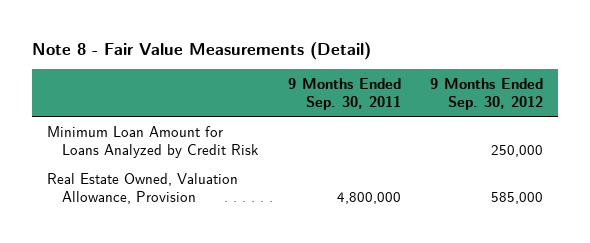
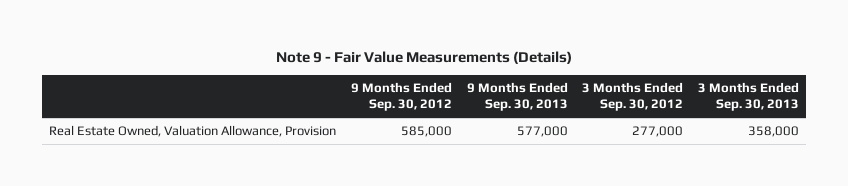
- Note 8 - Fair Value Measurements (Detail)
+ Note 9 - Fair Value Measurements (Details)
- | 9 Months Ended Sep. 30, 2011 | 9 Months Ended Sep. 30, 2012
+ | 9 Months Ended Sep. 30, 2012 | 9 Months Ended Sep. 30, 2013 | 3 Months Ended Sep. 30, 2012 | 3 Months Ended Sep. 30, 2013
- Minimum Loan Amount for Loans Analyzed by Credit Risk | | 250,000

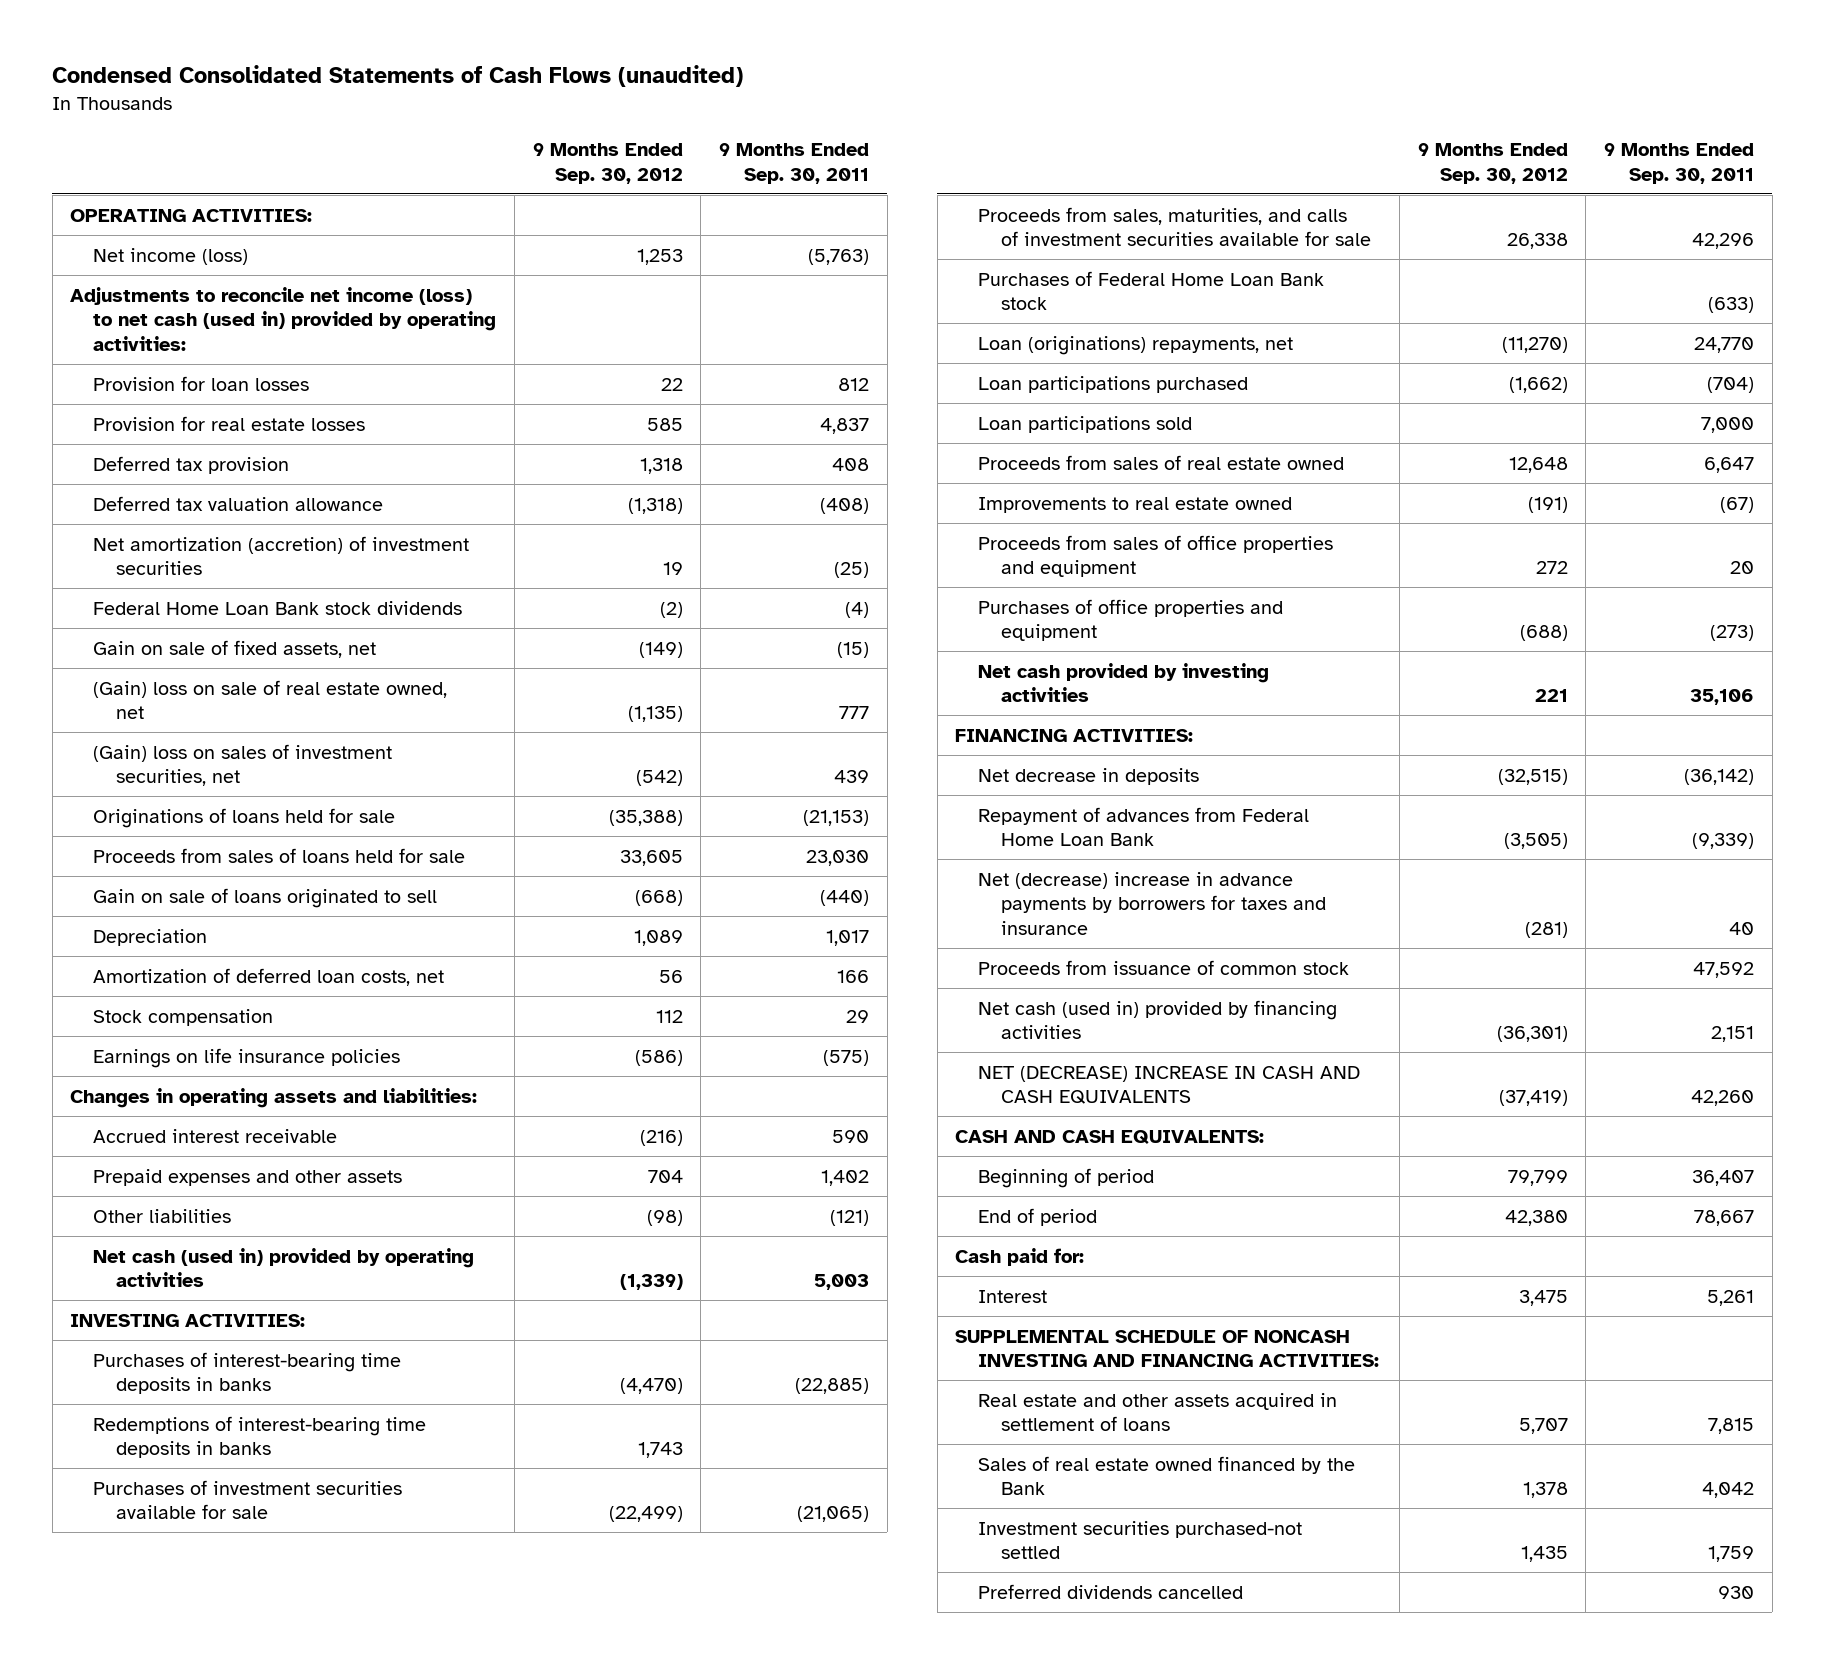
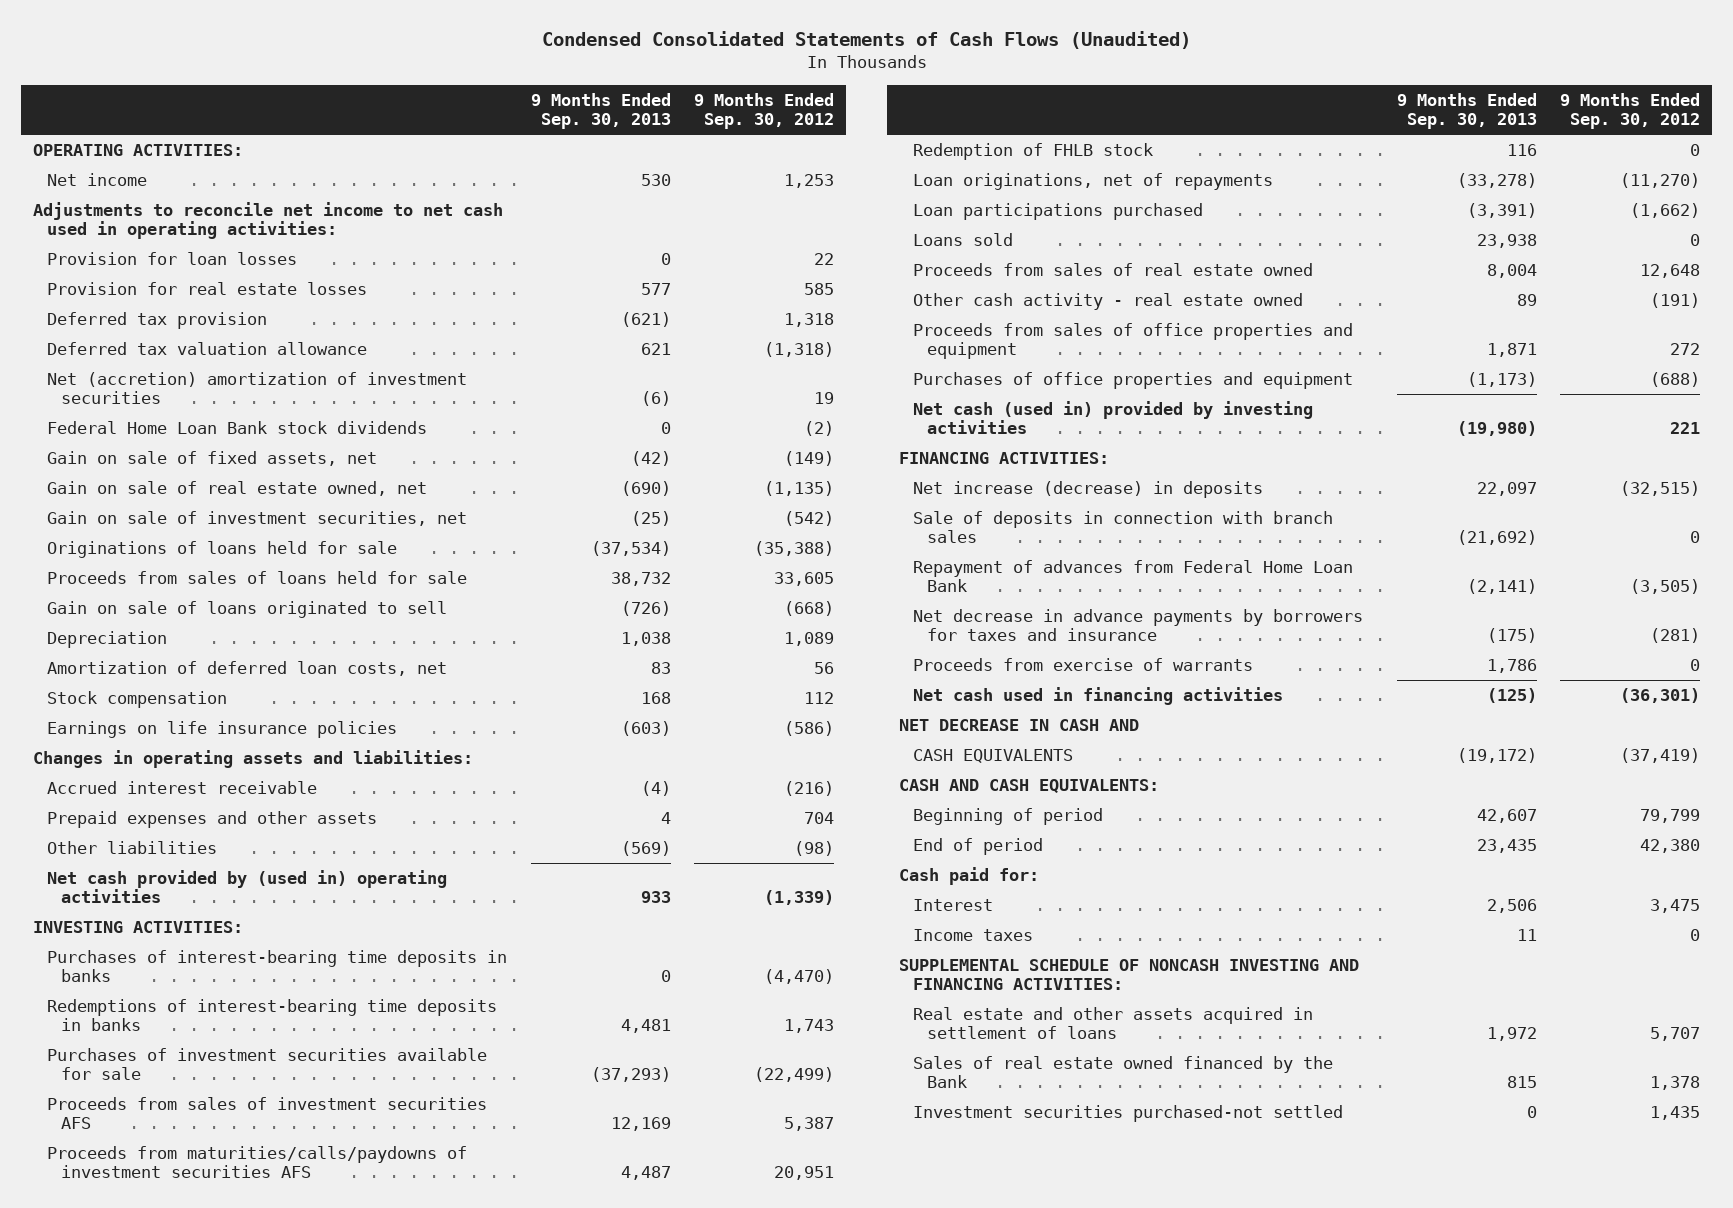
- Condensed Consolidated Statements of Cash Flows (unaudited)
+ Condensed Consolidated Statements of Cash Flows (Unaudited)
- | 9 Months Ended Sep. 30, 2012 | 9 Months Ended Sep. 30, 2011
+ | 9 Months Ended Sep. 30, 2013 | 9 Months Ended Sep. 30, 2012
- Net income (loss) | 1,253 | (5,763)
- Adjustments to reconcile net income (loss) to net cash (used in) provided by operating activities:
+ Net income | 530 | 1,253
+ Adjustments to reconcile net income to net cash used in operating activities:
- Net amortization (accretion) of investment securities | 19 | (25)
+ Net (accretion) amortization of investment securities | (6) | 19
- (Gain) loss on sale of real estate owned, net | (1,135) | 777
- (Gain) loss on sales of investment securities, net | (542) | 439
+ Gain on sale of real estate owned, net | (690) | (1,135)
+ Gain on sale of investment securities, net | (25) | (542)
- Net cash (used in) provided by operating activities | (1,339) | 5,003
+ Net cash provided by (used in) operating activities | 933 | (1,339)
- Proceeds from sales, maturities, and calls of investment securities available for sale | 26,338 | 42,296
- Purchases of Federal Home Loan Bank stock | | (633)
- Loan (originations) repayments, net | (11,270) | 24,770
+ Proceeds from sales of investment securities AFS | 12,169 | 5,387
+ Proceeds from maturities/calls/paydowns of investment securities AFS | 4,487 | 20,951
+ Redemption of FHLB stock | 116 | 0
+ Loan originations, net of repayments | (33,278) | (11,270)
- Loan participations sold | | 7,000
+ Loans sold | 23,938 | 0
- Improvements to real estate owned | (191) | (67)
+ Other cash activity - real estate owned | 89 | (191)
- Net cash provided by investing activities | 221 | 35,106
+ Net cash (used in) provided by investing activities | (19,980) | 221
- Net decrease in deposits | (32,515) | (36,142)
+ Net increase (decrease) in deposits | 22,097 | (32,515)
+ Sale of deposits in connection with branch sales | (21,692) | 0
- Net (decrease) increase in advance payments by borrowers for taxes and insurance | (281) | 40
- Proceeds from issuance of common stock | | 47,592
- Net cash (used in) provided by financing activities | (36,301) | 2,151
- NET (DECREASE) INCREASE IN CASH AND CASH EQUIVALENTS | (37,419) | 42,260
+ Net decrease in advance payments by borrowers for taxes and insurance | (175) | (281)
+ Proceeds from exercise of warrants | 1,786 | 0
+ Net cash used in financing activities | (125) | (36,301)
+ NET DECREASE IN CASH AND
+ CASH EQUIVALENTS | (19,172) | (37,419)
+ Income taxes | 11 | 0
- Preferred dividends cancelled | | 930

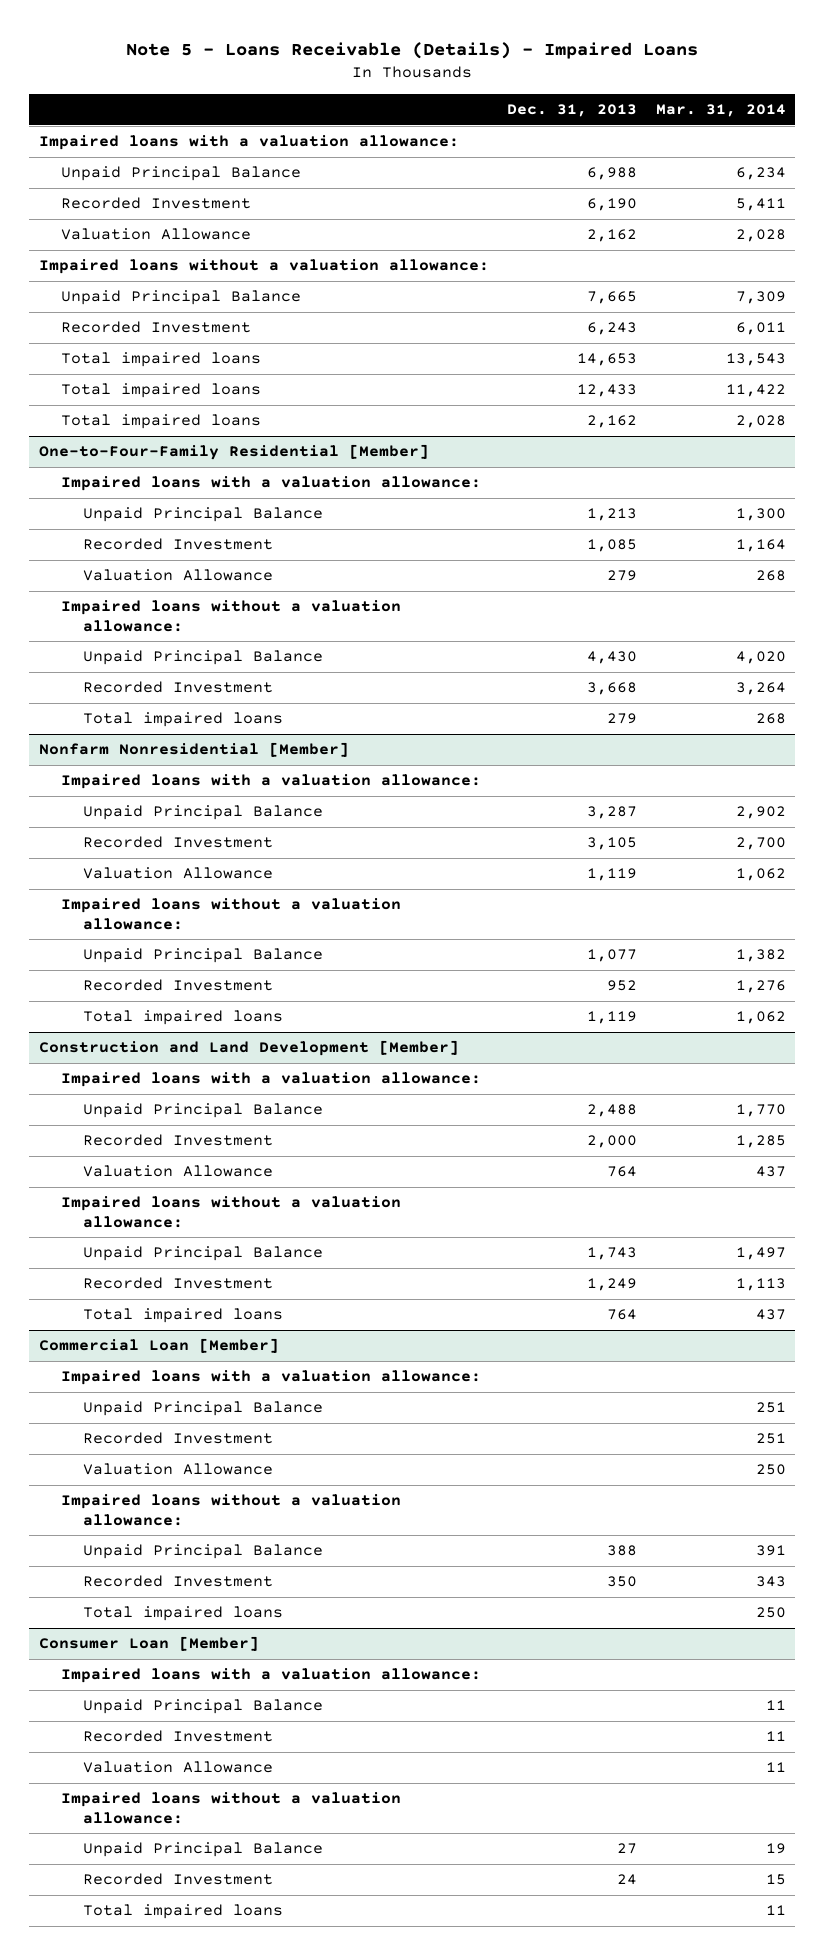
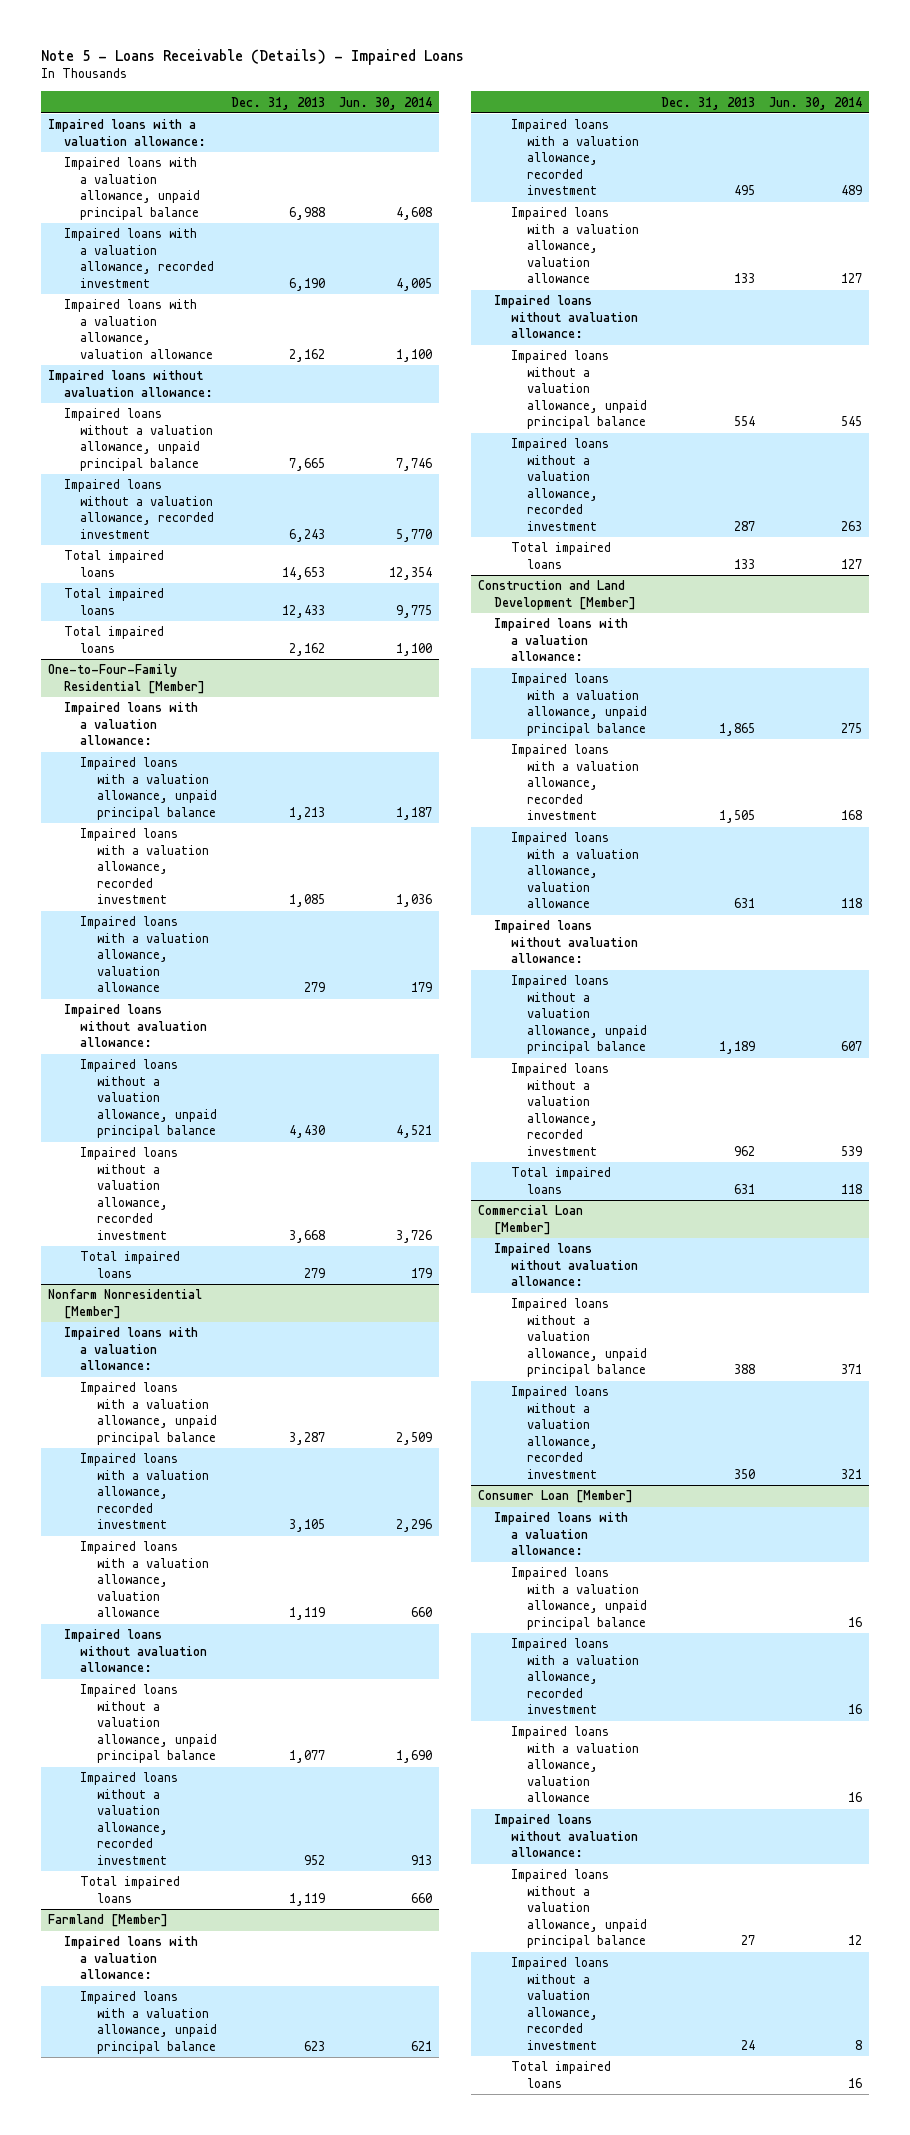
- | Dec. 31, 2013 | Mar. 31, 2014
+ | Dec. 31, 2013 | Jun. 30, 2014
- Unpaid Principal Balance | 6,988 | 6,234
- Recorded Investment | 6,190 | 5,411
- Valuation Allowance | 2,162 | 2,028
- Impaired loans without a valuation allowance:
- Unpaid Principal Balance | 7,665 | 7,309
- Recorded Investment | 6,243 | 6,011
+ Impaired loans with a valuation allowance, unpaid principal balance | 6,988 | 4,608
+ Impaired loans with a valuation allowance, recorded investment | 6,190 | 4,005
+ Impaired loans with a valuation allowance, valuation allowance | 2,162 | 1,100
+ Impaired loans without avaluation allowance:
+ Impaired loans without a valuation allowance, unpaid principal balance | 7,665 | 7,746
+ Impaired loans without a valuation allowance, recorded investment | 6,243 | 5,770
@ One-to-Four-Family Residential [Member]
- Unpaid Principal Balance | 1,213 | 1,300
- Recorded Investment | 1,085 | 1,164
- Valuation Allowance | 279 | 268
- Impaired loans without a valuation allowance:
- Unpaid Principal Balance | 4,430 | 4,020
- Recorded Investment | 3,668 | 3,264
+ Impaired loans with a valuation allowance, unpaid principal balance | 1,213 | 1,187
+ Impaired loans with a valuation allowance, recorded investment | 1,085 | 1,036
+ Impaired loans with a valuation allowance, valuation allowance | 279 | 179
+ Impaired loans without avaluation allowance:
+ Impaired loans without a valuation allowance, unpaid principal balance | 4,430 | 4,521
+ Impaired loans without a valuation allowance, recorded investment | 3,668 | 3,726
@ Nonfarm Nonresidential [Member]
- Unpaid Principal Balance | 3,287 | 2,902
- Recorded Investment | 3,105 | 2,700
- Valuation Allowance | 1,119 | 1,062
- Impaired loans without a valuation allowance:
- Unpaid Principal Balance | 1,077 | 1,382
- Recorded Investment | 952 | 1,276
+ Impaired loans with a valuation allowance, unpaid principal balance | 3,287 | 2,509
+ Impaired loans with a valuation allowance, recorded investment | 3,105 | 2,296
+ Impaired loans with a valuation allowance, valuation allowance | 1,119 | 660
+ Impaired loans without avaluation allowance:
+ Impaired loans without a valuation allowance, unpaid principal balance | 1,077 | 1,690
+ Impaired loans without a valuation allowance, recorded investment | 952 | 913
+ Farmland [Member]
+ Impaired loans with a valuation allowance:
+ Impaired loans with a valuation allowance, unpaid principal balance | 623 | 621
+ Impaired loans with a valuation allowance, recorded investment | 495 | 489
+ Impaired loans with a valuation allowance, valuation allowance | 133 | 127
+ Impaired loans without avaluation allowance:
+ Impaired loans without a valuation allowance, unpaid principal balance | 554 | 545
+ Impaired loans without a valuation allowance, recorded investment | 287 | 263
+ Total impaired loans | 133 | 127
@ Construction and Land Development [Member]
- Unpaid Principal Balance | 2,488 | 1,770
- Recorded Investment | 2,000 | 1,285
- Valuation Allowance | 764 | 437
- Impaired loans without a valuation allowance:
- Unpaid Principal Balance | 1,743 | 1,497
- Recorded Investment | 1,249 | 1,113
- Total impaired loans | 764 | 437
+ Impaired loans with a valuation allowance, unpaid principal balance | 1,865 | 275
+ Impaired loans with a valuation allowance, recorded investment | 1,505 | 168
+ Impaired loans with a valuation allowance, valuation allowance | 631 | 118
+ Impaired loans without avaluation allowance:
+ Impaired loans without a valuation allowance, unpaid principal balance | 1,189 | 607
+ Impaired loans without a valuation allowance, recorded investment | 962 | 539
+ Total impaired loans | 631 | 118
@ Commercial Loan [Member]
- Impaired loans with a valuation allowance:
- Unpaid Principal Balance | | 251
- Recorded Investment | | 251
- Valuation Allowance | | 250
- Impaired loans without a valuation allowance:
- Unpaid Principal Balance | 388 | 391
- Recorded Investment | 350 | 343
- Total impaired loans | | 250
+ Impaired loans without avaluation allowance:
+ Impaired loans without a valuation allowance, unpaid principal balance | 388 | 371
+ Impaired loans without a valuation allowance, recorded investment | 350 | 321
@ Consumer Loan [Member]
- Unpaid Principal Balance | | 11
- Recorded Investment | | 11
- Valuation Allowance | | 11
- Impaired loans without a valuation allowance:
- Unpaid Principal Balance | 27 | 19
- Recorded Investment | 24 | 15
+ Impaired loans with a valuation allowance, unpaid principal balance | | 16
+ Impaired loans with a valuation allowance, recorded investment | | 16
+ Impaired loans with a valuation allowance, valuation allowance | | 16
+ Impaired loans without avaluation allowance:
+ Impaired loans without a valuation allowance, unpaid principal balance | 27 | 12
+ Impaired loans without a valuation allowance, recorded investment | 24 | 8

